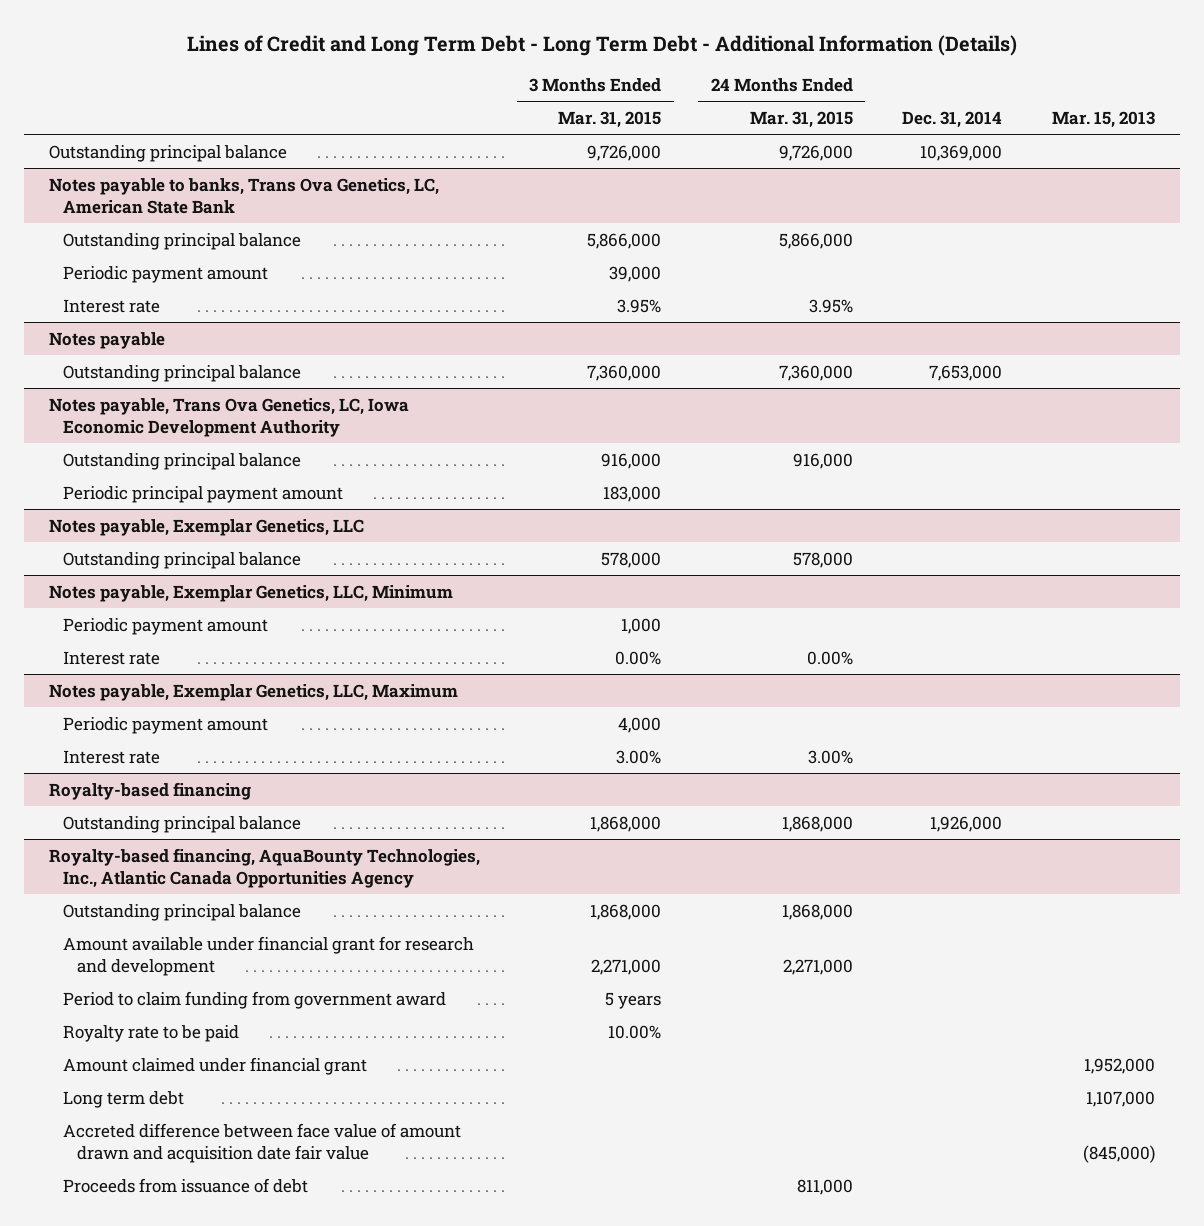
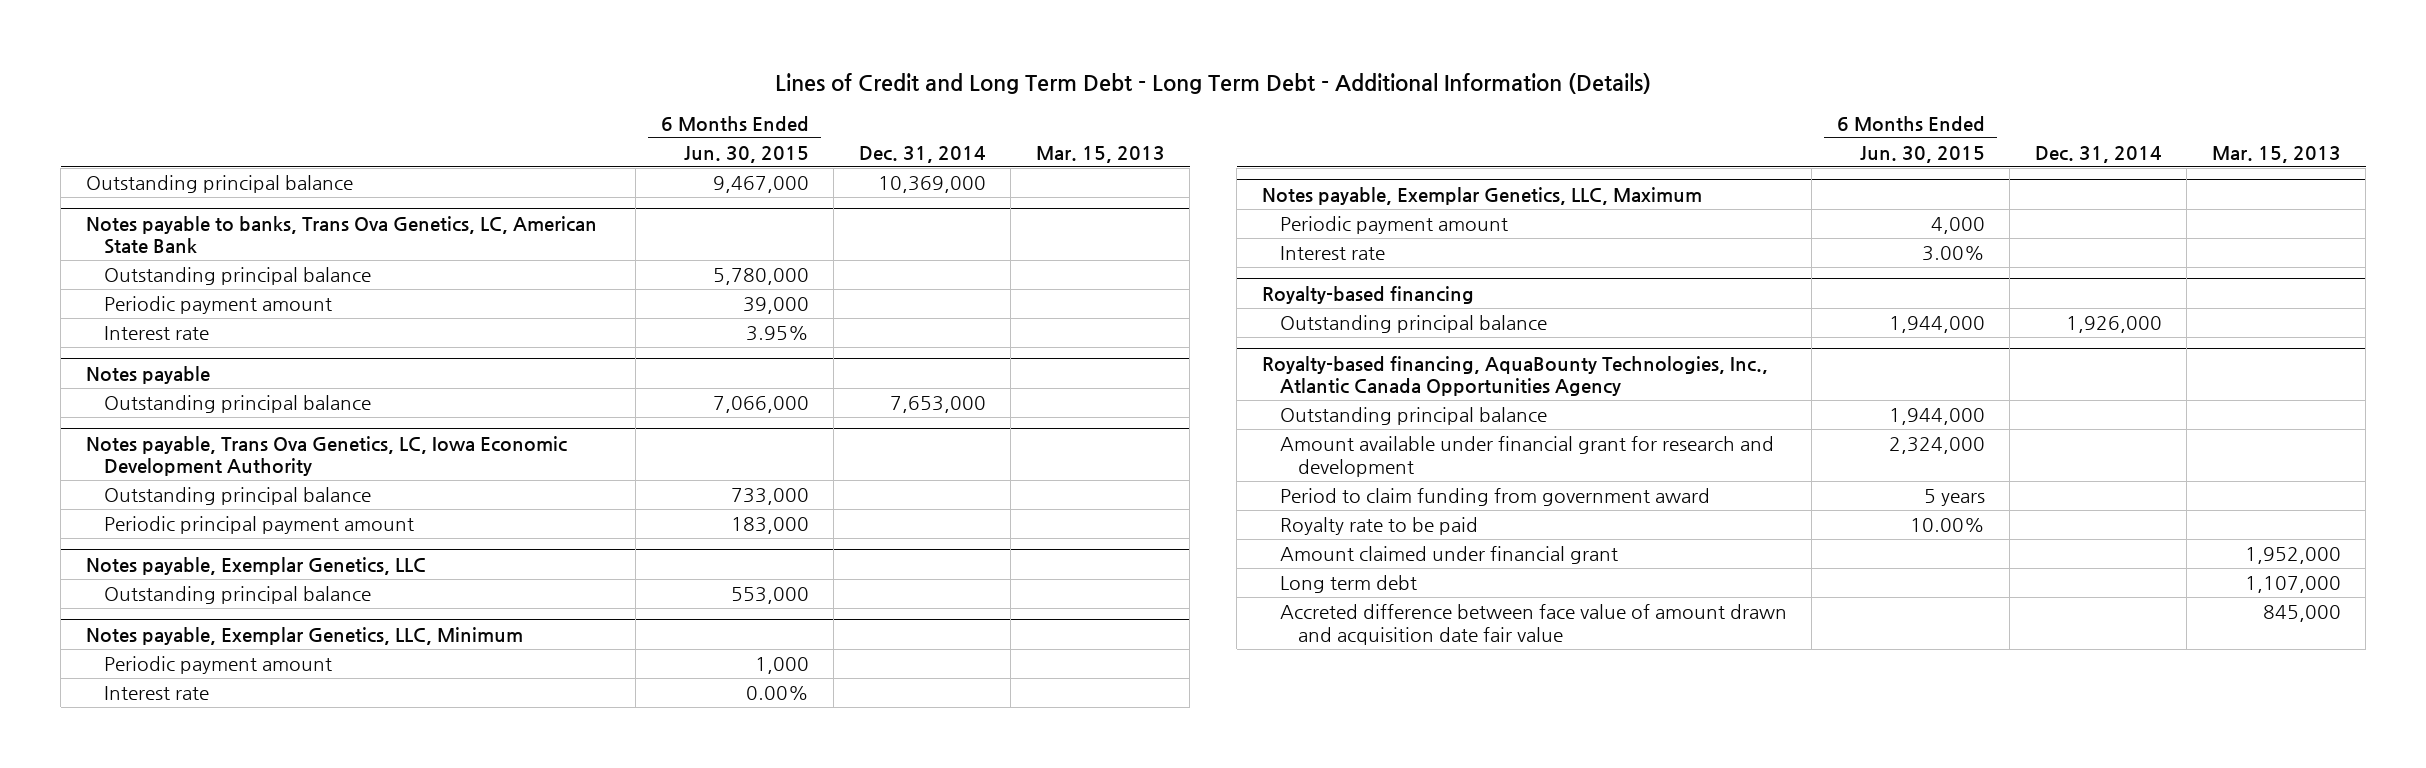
- | 3 Months Ended Mar. 31, 2015 | 24 Months Ended Mar. 31, 2015 | Dec. 31, 2014 | Mar. 15, 2013
+ | 6 Months Ended Jun. 30, 2015 | Dec. 31, 2014 | Mar. 15, 2013
@ Royalty-based financing, AquaBounty Technologies, Inc., Atlantic Canada Opportunities Agency
- Accreted difference between face value of amount drawn and acquisition date fair value | | | | (845,000)
- Proceeds from issuance of debt | | 811,000 | |
+ Accreted difference between face value of amount drawn and acquisition date fair value | | | 845,000

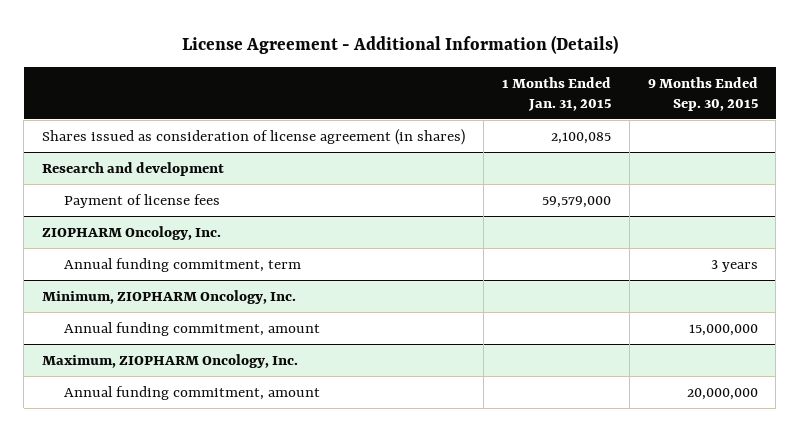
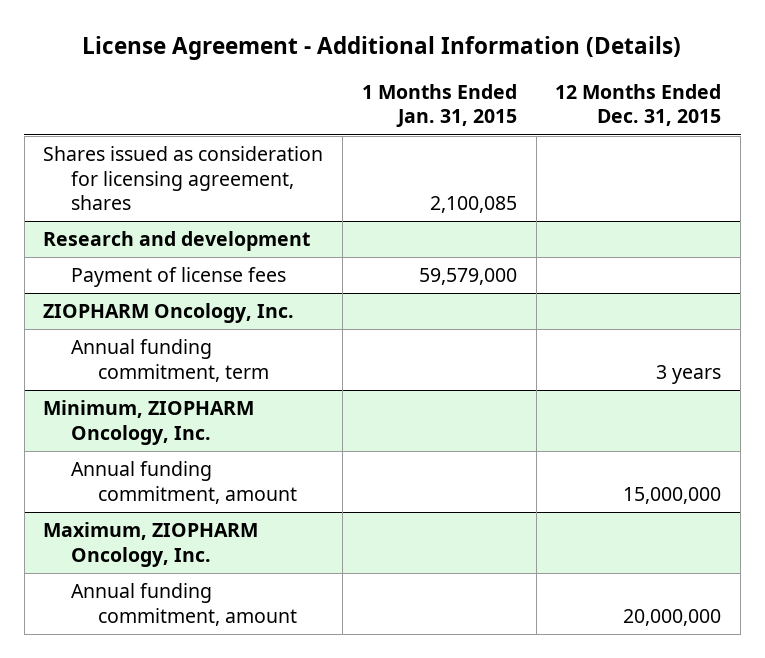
- | 1 Months Ended Jan. 31, 2015 | 9 Months Ended Sep. 30, 2015
+ | 1 Months Ended Jan. 31, 2015 | 12 Months Ended Dec. 31, 2015
- Shares issued as consideration of license agreement (in shares) | 2,100,085 |
+ Shares issued as consideration for licensing agreement, shares | 2,100,085 |

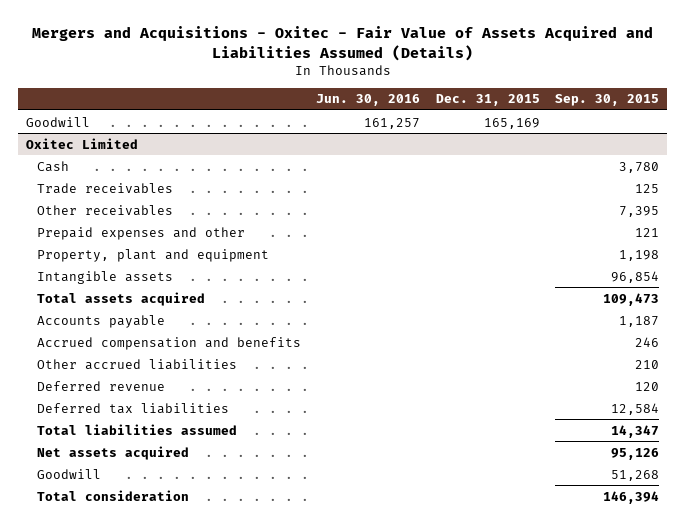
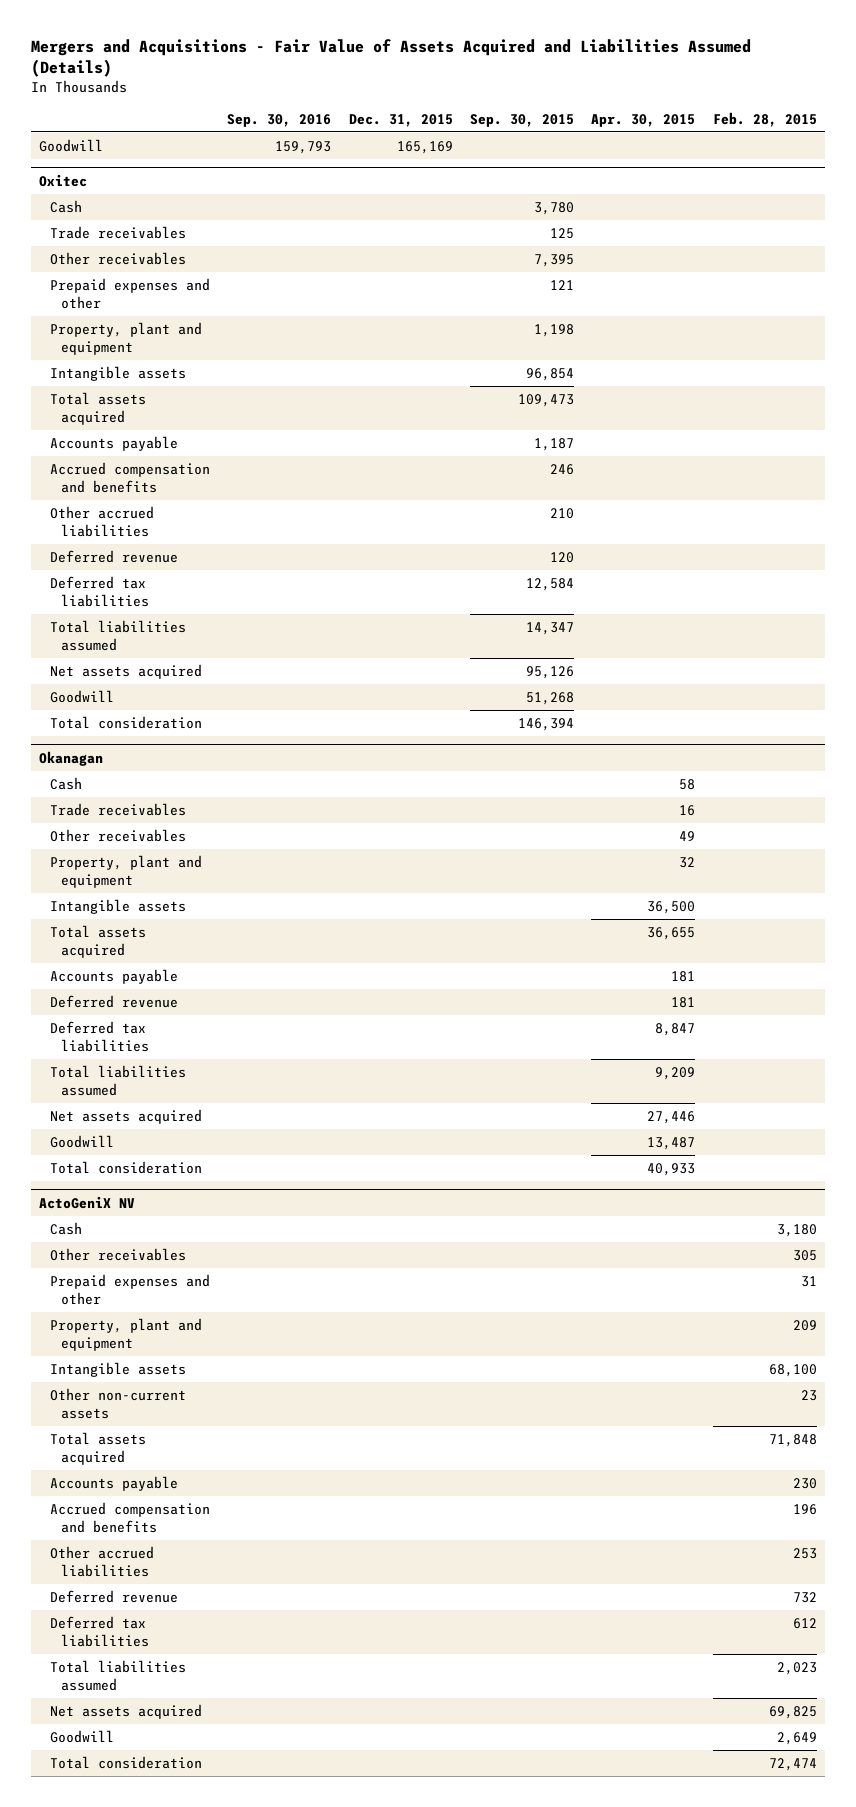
- Mergers and Acquisitions - Oxitec - Fair Value of Assets Acquired and Liabilities Assumed (Details)
+ Mergers and Acquisitions - Fair Value of Assets Acquired and Liabilities Assumed (Details)
- | Jun. 30, 2016 | Dec. 31, 2015 | Sep. 30, 2015
+ | Sep. 30, 2016 | Dec. 31, 2015 | Sep. 30, 2015 | Apr. 30, 2015 | Feb. 28, 2015
- Oxitec Limited
+ Oxitec
+ Okanagan
+ Cash | | | | 58 |
+ Trade receivables | | | | 16 |
+ Other receivables | | | | 49 |
+ Property, plant and equipment | | | | 32 |
+ Intangible assets | | | | 36,500 |
+ Total assets acquired | | | | 36,655 |
+ Accounts payable | | | | 181 |
+ Deferred revenue | | | | 181 |
+ Deferred tax liabilities | | | | 8,847 |
+ Total liabilities assumed | | | | 9,209 |
+ Net assets acquired | | | | 27,446 |
+ Goodwill | | | | 13,487 |
+ Total consideration | | | | 40,933 |
+ ActoGeniX NV
+ Cash | | | | | 3,180
+ Other receivables | | | | | 305
+ Prepaid expenses and other | | | | | 31
+ Property, plant and equipment | | | | | 209
+ Intangible assets | | | | | 68,100
+ Other non-current assets | | | | | 23
+ Total assets acquired | | | | | 71,848
+ Accounts payable | | | | | 230
+ Accrued compensation and benefits | | | | | 196
+ Other accrued liabilities | | | | | 253
+ Deferred revenue | | | | | 732
+ Deferred tax liabilities | | | | | 612
+ Total liabilities assumed | | | | | 2,023
+ Net assets acquired | | | | | 69,825
+ Goodwill | | | | | 2,649
+ Total consideration | | | | | 72,474

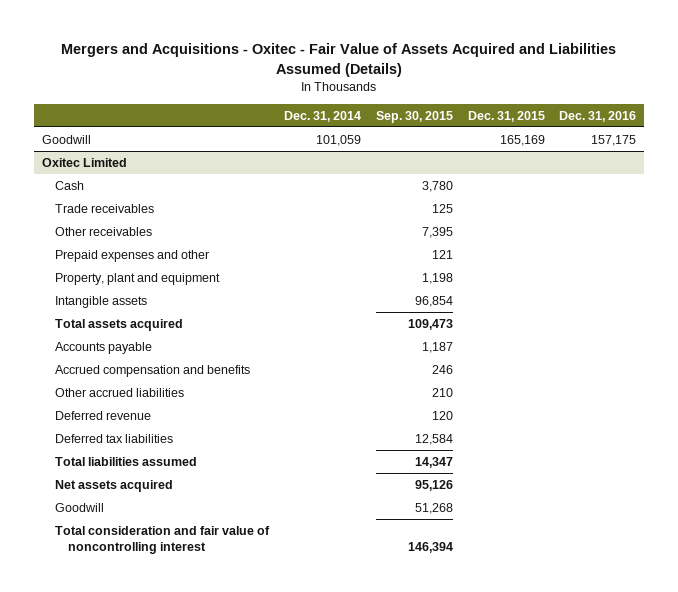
- Mergers and Acquisitions - Fair Value of Assets Acquired and Liabilities Assumed (Details)
+ Mergers and Acquisitions - Oxitec - Fair Value of Assets Acquired and Liabilities Assumed (Details)
- | Sep. 30, 2016 | Dec. 31, 2015 | Sep. 30, 2015 | Apr. 30, 2015 | Feb. 28, 2015
+ | Dec. 31, 2014 | Sep. 30, 2015 | Dec. 31, 2015 | Dec. 31, 2016
- Oxitec
+ Oxitec Limited
- Total consideration | | | 146,394 | |
- Okanagan
- Cash | | | | 58 |
- Trade receivables | | | | 16 |
- Other receivables | | | | 49 |
- Property, plant and equipment | | | | 32 |
- Intangible assets | | | | 36,500 |
- Total assets acquired | | | | 36,655 |
- Accounts payable | | | | 181 |
- Deferred revenue | | | | 181 |
- Deferred tax liabilities | | | | 8,847 |
- Total liabilities assumed | | | | 9,209 |
- Net assets acquired | | | | 27,446 |
- Goodwill | | | | 13,487 |
- Total consideration | | | | 40,933 |
- ActoGeniX NV
- Cash | | | | | 3,180
- Other receivables | | | | | 305
- Prepaid expenses and other | | | | | 31
- Property, plant and equipment | | | | | 209
- Intangible assets | | | | | 68,100
- Other non-current assets | | | | | 23
- Total assets acquired | | | | | 71,848
- Accounts payable | | | | | 230
- Accrued compensation and benefits | | | | | 196
- Other accrued liabilities | | | | | 253
- Deferred revenue | | | | | 732
- Deferred tax liabilities | | | | | 612
- Total liabilities assumed | | | | | 2,023
- Net assets acquired | | | | | 69,825
- Goodwill | | | | | 2,649
- Total consideration | | | | | 72,474
+ Total consideration and fair value of noncontrolling interest | | 146,394 | |

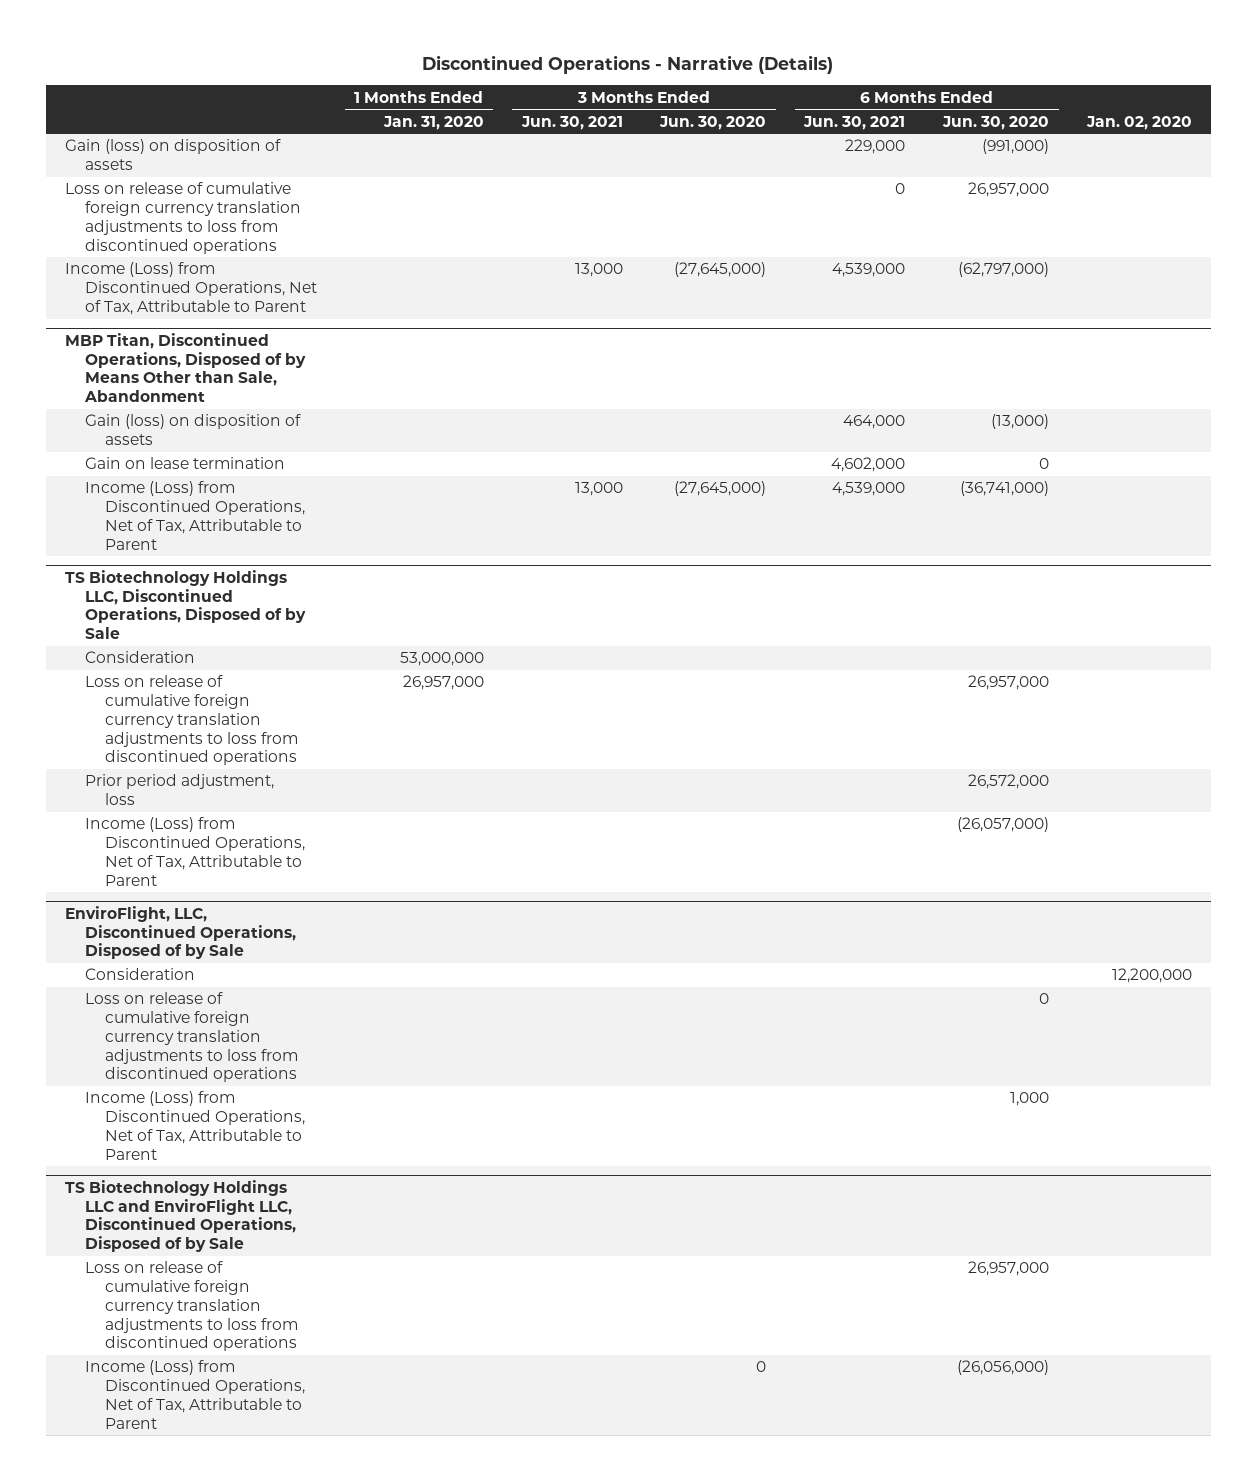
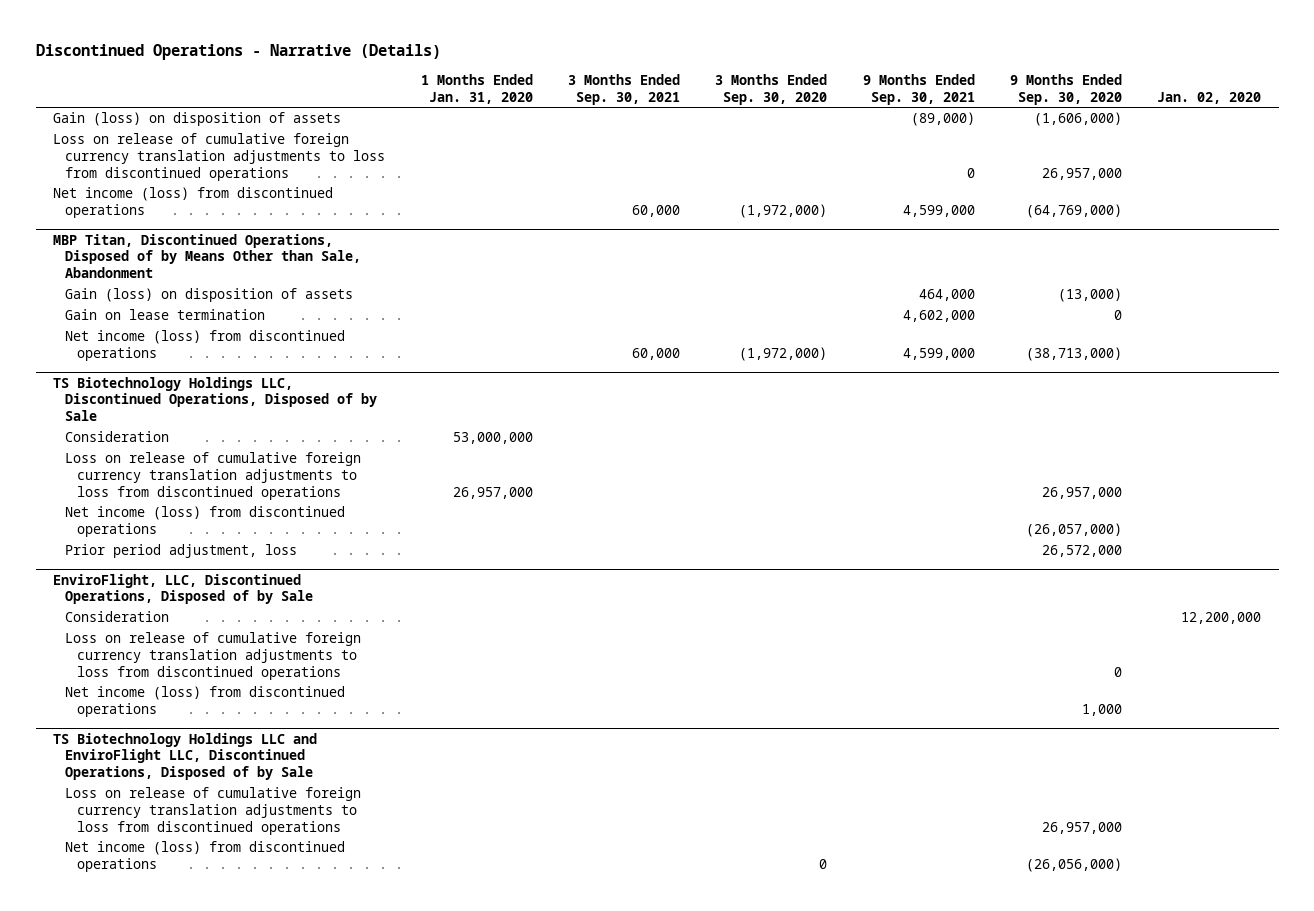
- | 1 Months Ended Jan. 31, 2020 | 3 Months Ended Jun. 30, 2021 | 3 Months Ended Jun. 30, 2020 | 6 Months Ended Jun. 30, 2021 | 6 Months Ended Jun. 30, 2020 | Jan. 02, 2020
+ | 1 Months Ended Jan. 31, 2020 | 3 Months Ended Sep. 30, 2021 | 3 Months Ended Sep. 30, 2020 | 9 Months Ended Sep. 30, 2021 | 9 Months Ended Sep. 30, 2020 | Jan. 02, 2020
- Income (Loss) from Discontinued Operations, Net of Tax, Attributable to Parent | | 13,000 | (27,645,000) | 4,539,000 | (62,797,000) |
+ Net income (loss) from discontinued operations | | 60,000 | (1,972,000) | 4,599,000 | (64,769,000) |
@ MBP Titan, Discontinued Operations, Disposed of by Means Other than Sale, Abandonment
- Income (Loss) from Discontinued Operations, Net of Tax, Attributable to Parent | | 13,000 | (27,645,000) | 4,539,000 | (36,741,000) |
+ Net income (loss) from discontinued operations | | 60,000 | (1,972,000) | 4,599,000 | (38,713,000) |
@ TS Biotechnology Holdings LLC, Discontinued Operations, Disposed of by Sale
+ Net income (loss) from discontinued operations | | | | | (26,057,000) |
- Income (Loss) from Discontinued Operations, Net of Tax, Attributable to Parent | | | | | (26,057,000) |
@ EnviroFlight, LLC, Discontinued Operations, Disposed of by Sale
- Income (Loss) from Discontinued Operations, Net of Tax, Attributable to Parent | | | | | 1,000 |
+ Net income (loss) from discontinued operations | | | | | 1,000 |
@ TS Biotechnology Holdings LLC and EnviroFlight LLC, Discontinued Operations, Disposed of by Sale
- Income (Loss) from Discontinued Operations, Net of Tax, Attributable to Parent | | | 0 | | (26,056,000) |
+ Net income (loss) from discontinued operations | | | 0 | | (26,056,000) |

